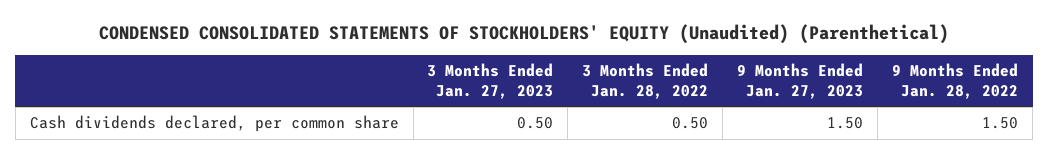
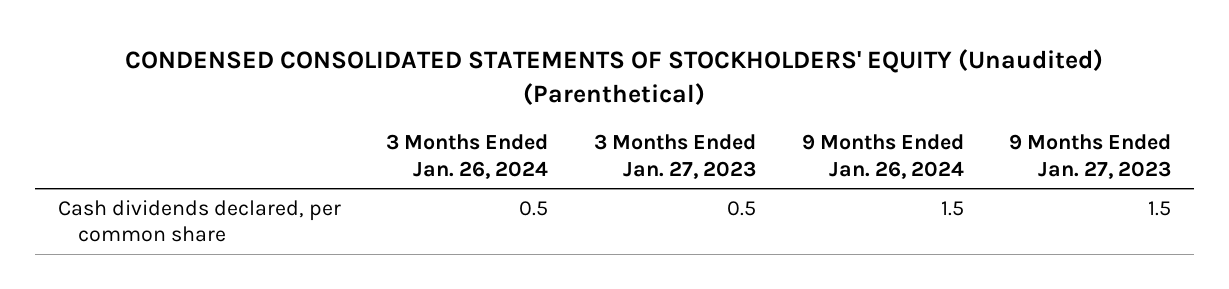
- | 3 Months Ended Jan. 27, 2023 | 3 Months Ended Jan. 28, 2022 | 9 Months Ended Jan. 27, 2023 | 9 Months Ended Jan. 28, 2022
+ | 3 Months Ended Jan. 26, 2024 | 3 Months Ended Jan. 27, 2023 | 9 Months Ended Jan. 26, 2024 | 9 Months Ended Jan. 27, 2023
- Cash dividends declared, per common share | 0.50 | 0.50 | 1.50 | 1.50
+ Cash dividends declared, per common share | 0.5 | 0.5 | 1.5 | 1.5

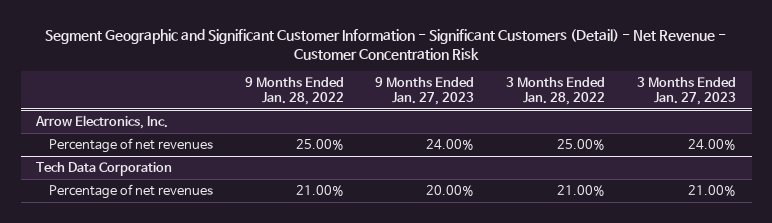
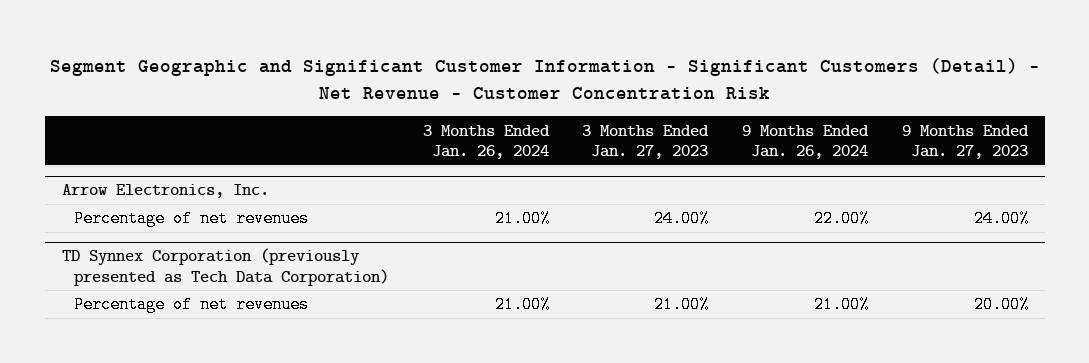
- | 9 Months Ended Jan. 28, 2022 | 9 Months Ended Jan. 27, 2023 | 3 Months Ended Jan. 28, 2022 | 3 Months Ended Jan. 27, 2023
+ | 3 Months Ended Jan. 26, 2024 | 3 Months Ended Jan. 27, 2023 | 9 Months Ended Jan. 26, 2024 | 9 Months Ended Jan. 27, 2023
- Tech Data Corporation
+ TD Synnex Corporation (previously presented as Tech Data Corporation)

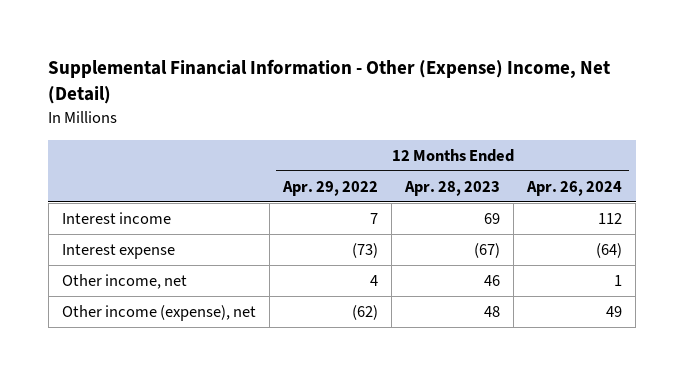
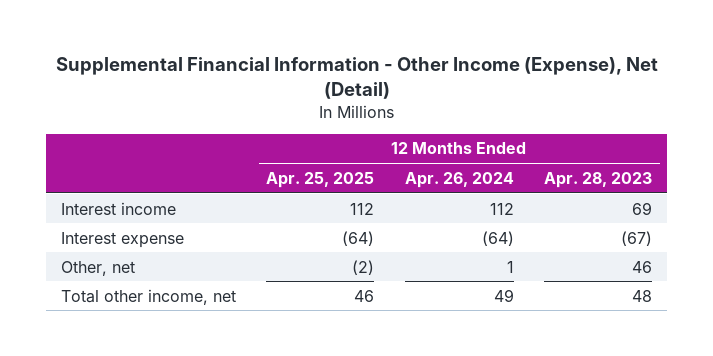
- Supplemental Financial Information - Other (Expense) Income, Net (Detail)
+ Supplemental Financial Information - Other Income (Expense), Net (Detail)
- | 12 Months Ended Apr. 29, 2022 | 12 Months Ended Apr. 28, 2023 | 12 Months Ended Apr. 26, 2024
+ | 12 Months Ended Apr. 25, 2025 | 12 Months Ended Apr. 26, 2024 | 12 Months Ended Apr. 28, 2023
- Other income, net | 4 | 46 | 1
- Other income (expense), net | (62) | 48 | 49
+ Other, net | (2) | 1 | 46
+ Total other income, net | 46 | 49 | 48

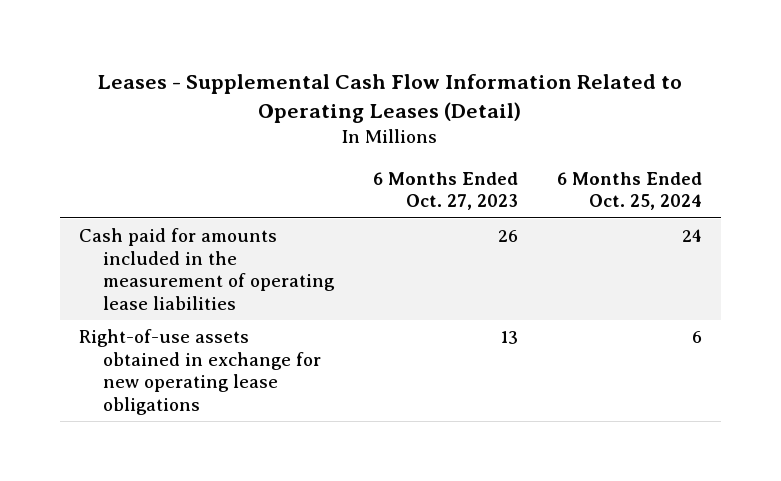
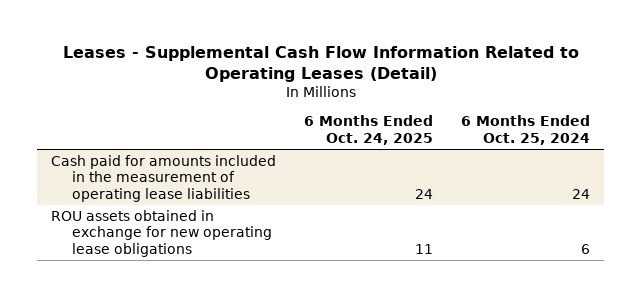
- | 6 Months Ended Oct. 27, 2023 | 6 Months Ended Oct. 25, 2024
+ | 6 Months Ended Oct. 24, 2025 | 6 Months Ended Oct. 25, 2024
- Right-of-use assets obtained in exchange for new operating lease obligations | 13 | 6
+ ROU assets obtained in exchange for new operating lease obligations | 11 | 6

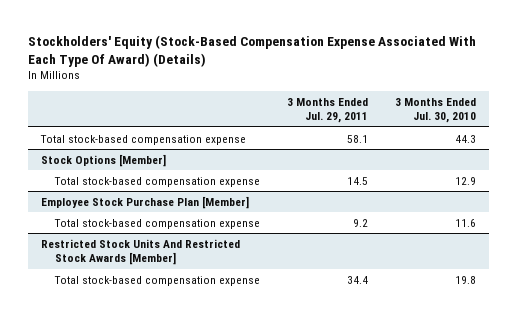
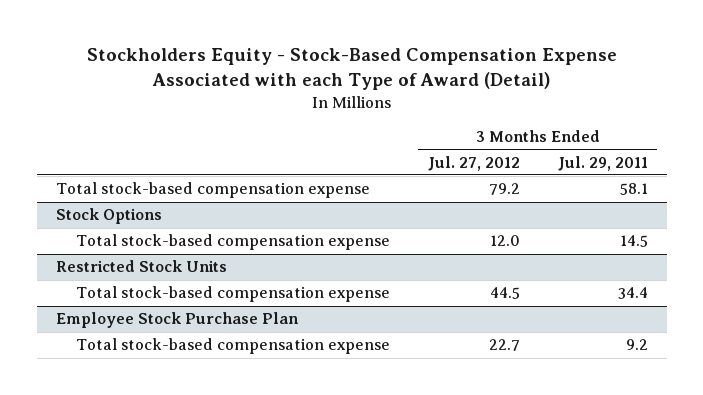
- Stockholders' Equity (Stock-Based Compensation Expense Associated With Each Type Of Award) (Details)
+ Stockholders Equity - Stock-Based Compensation Expense Associated with each Type of Award (Detail)
- | 3 Months Ended Jul. 29, 2011 | 3 Months Ended Jul. 30, 2010
+ | 3 Months Ended Jul. 27, 2012 | 3 Months Ended Jul. 29, 2011
- Stock Options [Member]
+ Stock Options
- Employee Stock Purchase Plan [Member]
- Total stock-based compensation expense | 9.2 | 11.6
- Restricted Stock Units And Restricted Stock Awards [Member]
+ Restricted Stock Units
+ Employee Stock Purchase Plan
+ Total stock-based compensation expense | 22.7 | 9.2

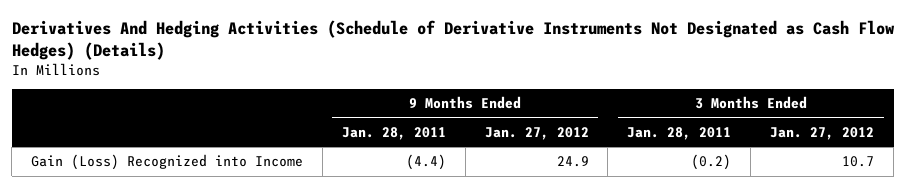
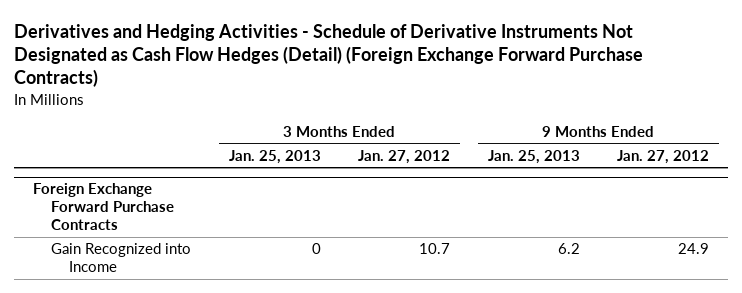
- Derivatives And Hedging Activities (Schedule of Derivative Instruments Not Designated as Cash Flow Hedges) (Details)
+ Derivatives and Hedging Activities - Schedule of Derivative Instruments Not Designated as Cash Flow Hedges (Detail) (Foreign Exchange Forward Purchase Contracts)
- | 9 Months Ended Jan. 28, 2011 | 9 Months Ended Jan. 27, 2012 | 3 Months Ended Jan. 28, 2011 | 3 Months Ended Jan. 27, 2012
+ | 3 Months Ended Jan. 25, 2013 | 3 Months Ended Jan. 27, 2012 | 9 Months Ended Jan. 25, 2013 | 9 Months Ended Jan. 27, 2012
- Gain (Loss) Recognized into Income | (4.4) | 24.9 | (0.2) | 10.7
+ Foreign Exchange Forward Purchase Contracts
+ Gain Recognized into Income | 0 | 10.7 | 6.2 | 24.9

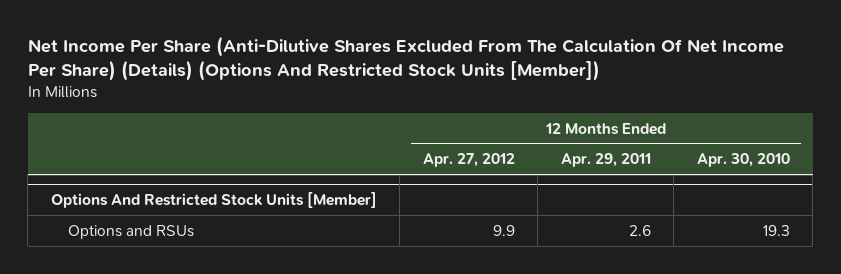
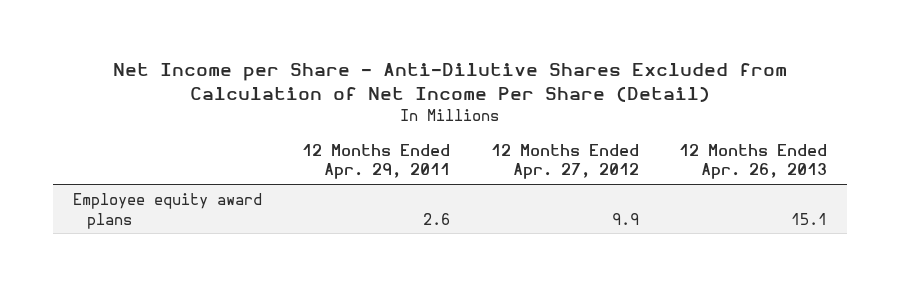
- Net Income Per Share (Anti-Dilutive Shares Excluded From The Calculation Of Net Income Per Share) (Details) (Options And Restricted Stock Units [Member])
+ Net Income per Share - Anti-Dilutive Shares Excluded from Calculation of Net Income Per Share (Detail)
- | 12 Months Ended Apr. 27, 2012 | 12 Months Ended Apr. 29, 2011 | 12 Months Ended Apr. 30, 2010
+ | 12 Months Ended Apr. 29, 2011 | 12 Months Ended Apr. 27, 2012 | 12 Months Ended Apr. 26, 2013
- Options And Restricted Stock Units [Member]
- Options and RSUs | 9.9 | 2.6 | 19.3
+ Employee equity award plans | 2.6 | 9.9 | 15.1

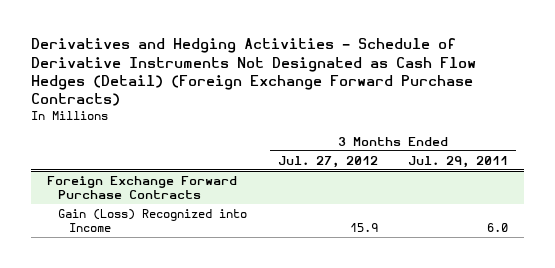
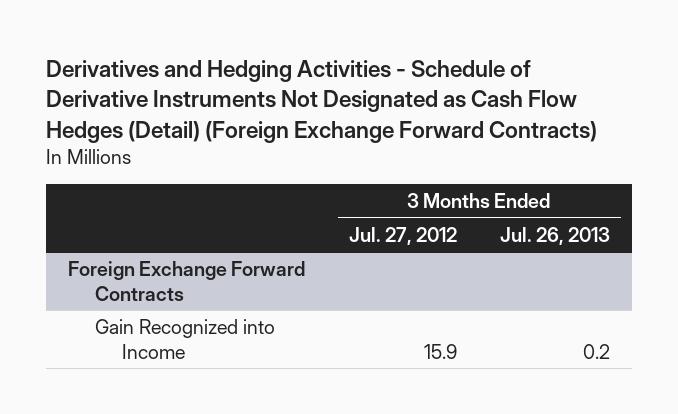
- Derivatives and Hedging Activities - Schedule of Derivative Instruments Not Designated as Cash Flow Hedges (Detail) (Foreign Exchange Forward Purchase Contracts)
+ Derivatives and Hedging Activities - Schedule of Derivative Instruments Not Designated as Cash Flow Hedges (Detail) (Foreign Exchange Forward Contracts)
- | 3 Months Ended Jul. 27, 2012 | 3 Months Ended Jul. 29, 2011
+ | 3 Months Ended Jul. 27, 2012 | 3 Months Ended Jul. 26, 2013
- Foreign Exchange Forward Purchase Contracts
- Gain (Loss) Recognized into Income | 15.9 | 6.0
+ Foreign Exchange Forward Contracts
+ Gain Recognized into Income | 15.9 | 0.2

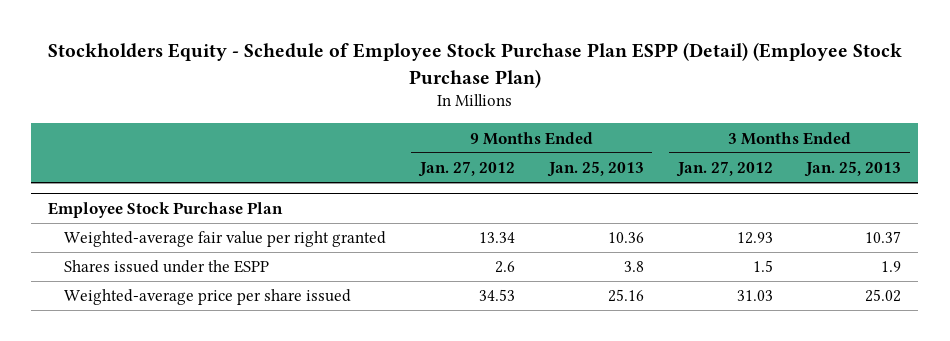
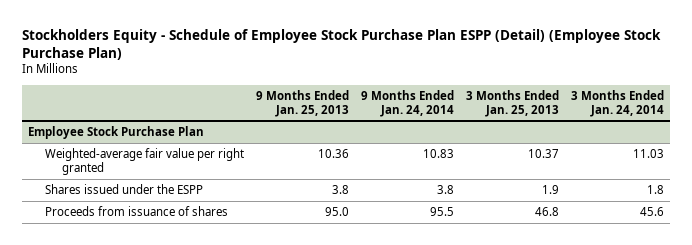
- | 9 Months Ended Jan. 27, 2012 | 9 Months Ended Jan. 25, 2013 | 3 Months Ended Jan. 27, 2012 | 3 Months Ended Jan. 25, 2013
+ | 9 Months Ended Jan. 25, 2013 | 9 Months Ended Jan. 24, 2014 | 3 Months Ended Jan. 25, 2013 | 3 Months Ended Jan. 24, 2014
@ Employee Stock Purchase Plan
- Weighted-average price per share issued | 34.53 | 25.16 | 31.03 | 25.02
+ Proceeds from issuance of shares | 95.0 | 95.5 | 46.8 | 45.6

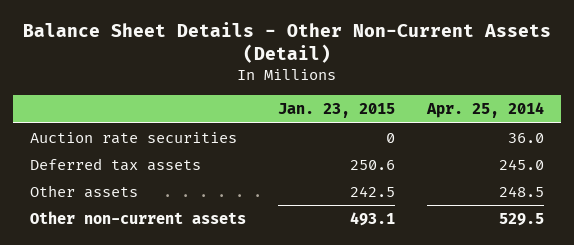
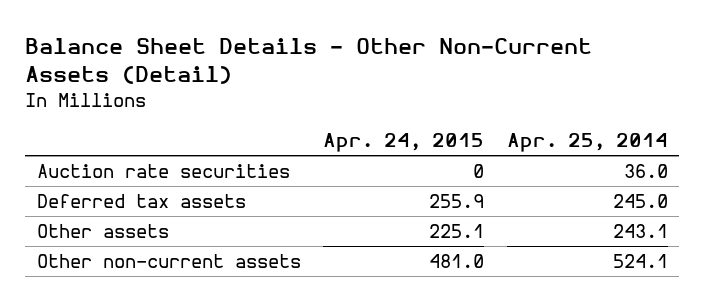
- | Jan. 23, 2015 | Apr. 25, 2014
+ | Apr. 24, 2015 | Apr. 25, 2014
- Other assets | 242.5 | 248.5
- Other non-current assets | 493.1 | 529.5
+ Other assets | 225.1 | 243.1
+ Other non-current assets | 481.0 | 524.1

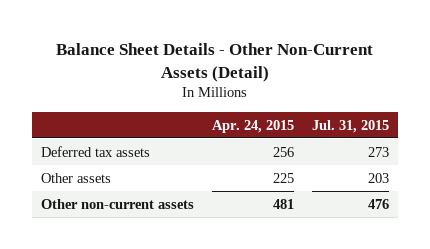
- | Apr. 24, 2015 | Apr. 25, 2014
+ | Apr. 24, 2015 | Jul. 31, 2015
- Auction rate securities | 0 | 36.0
- Deferred tax assets | 255.9 | 245.0
- Other assets | 225.1 | 243.1
- Other non-current assets | 481.0 | 524.1
+ Deferred tax assets | 256 | 273
+ Other assets | 225 | 203
+ Other non-current assets | 481 | 476

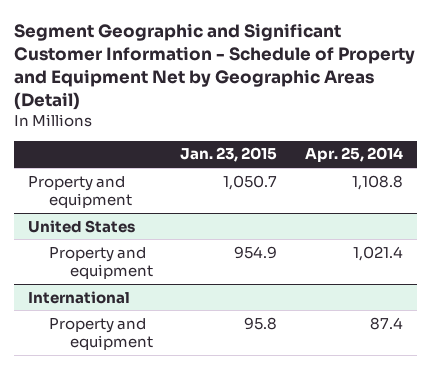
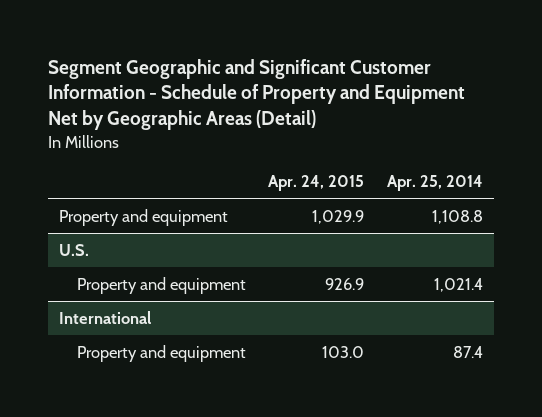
- | Jan. 23, 2015 | Apr. 25, 2014
+ | Apr. 24, 2015 | Apr. 25, 2014
- United States
+ U.S.

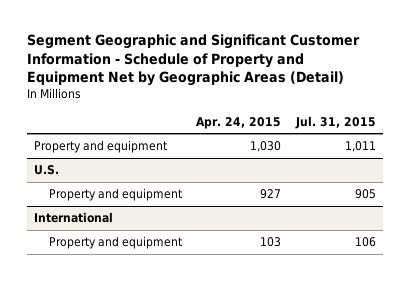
- | Apr. 24, 2015 | Apr. 25, 2014
+ | Apr. 24, 2015 | Jul. 31, 2015
- Property and equipment | 1,029.9 | 1,108.8
+ Property and equipment | 1,030 | 1,011
@ U.S.
- Property and equipment | 926.9 | 1,021.4
+ Property and equipment | 927 | 905
@ International
- Property and equipment | 103.0 | 87.4
+ Property and equipment | 103 | 106

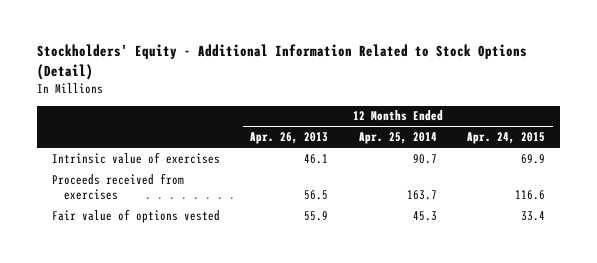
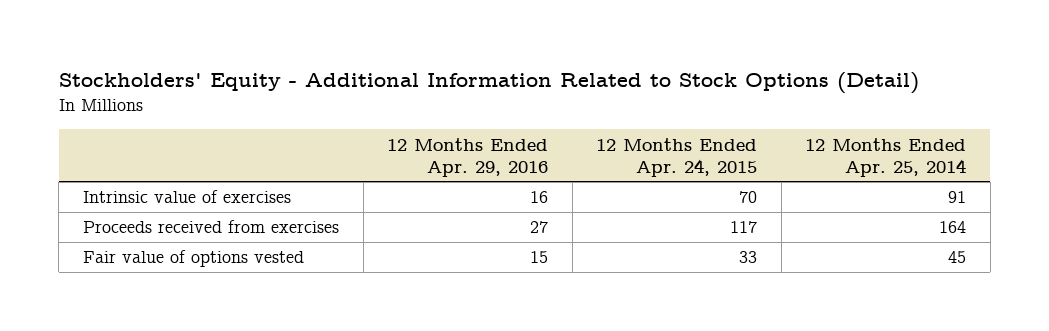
- | 12 Months Ended Apr. 26, 2013 | 12 Months Ended Apr. 25, 2014 | 12 Months Ended Apr. 24, 2015
+ | 12 Months Ended Apr. 29, 2016 | 12 Months Ended Apr. 24, 2015 | 12 Months Ended Apr. 25, 2014
- Intrinsic value of exercises | 46.1 | 90.7 | 69.9
- Proceeds received from exercises | 56.5 | 163.7 | 116.6
- Fair value of options vested | 55.9 | 45.3 | 33.4
+ Intrinsic value of exercises | 16 | 70 | 91
+ Proceeds received from exercises | 27 | 117 | 164
+ Fair value of options vested | 15 | 33 | 45

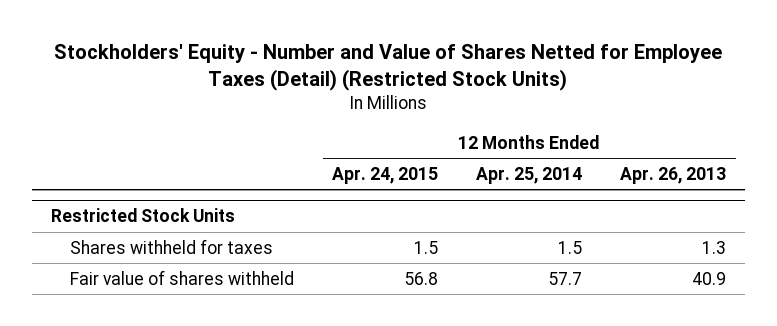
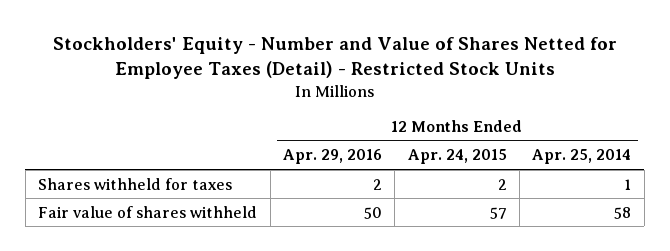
- Stockholders' Equity - Number and Value of Shares Netted for Employee Taxes (Detail) (Restricted Stock Units)
+ Stockholders' Equity - Number and Value of Shares Netted for Employee Taxes (Detail) - Restricted Stock Units
- | 12 Months Ended Apr. 24, 2015 | 12 Months Ended Apr. 25, 2014 | 12 Months Ended Apr. 26, 2013
+ | 12 Months Ended Apr. 29, 2016 | 12 Months Ended Apr. 24, 2015 | 12 Months Ended Apr. 25, 2014
- Restricted Stock Units
- Shares withheld for taxes | 1.5 | 1.5 | 1.3
- Fair value of shares withheld | 56.8 | 57.7 | 40.9
+ Shares withheld for taxes | 2 | 2 | 1
+ Fair value of shares withheld | 50 | 57 | 58

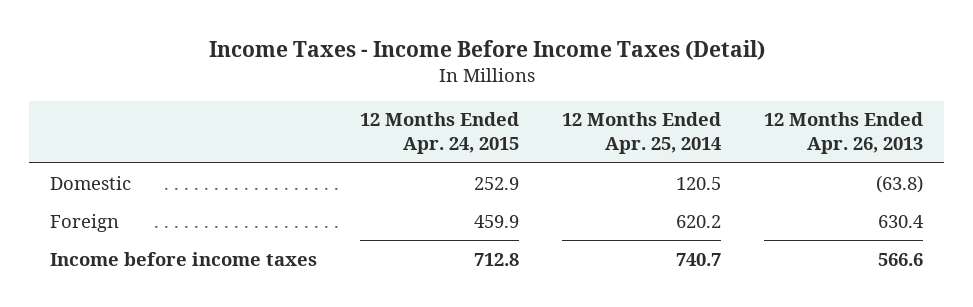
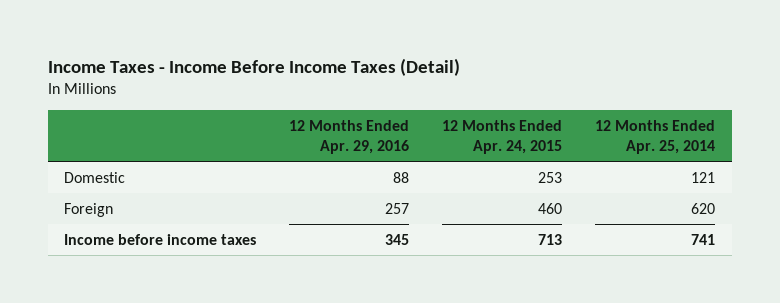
- | 12 Months Ended Apr. 24, 2015 | 12 Months Ended Apr. 25, 2014 | 12 Months Ended Apr. 26, 2013
+ | 12 Months Ended Apr. 29, 2016 | 12 Months Ended Apr. 24, 2015 | 12 Months Ended Apr. 25, 2014
- Domestic | 252.9 | 120.5 | (63.8)
- Foreign | 459.9 | 620.2 | 630.4
- Income before income taxes | 712.8 | 740.7 | 566.6
+ Domestic | 88 | 253 | 121
+ Foreign | 257 | 460 | 620
+ Income before income taxes | 345 | 713 | 741

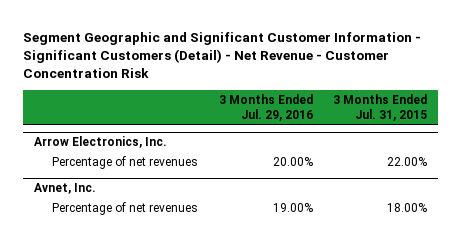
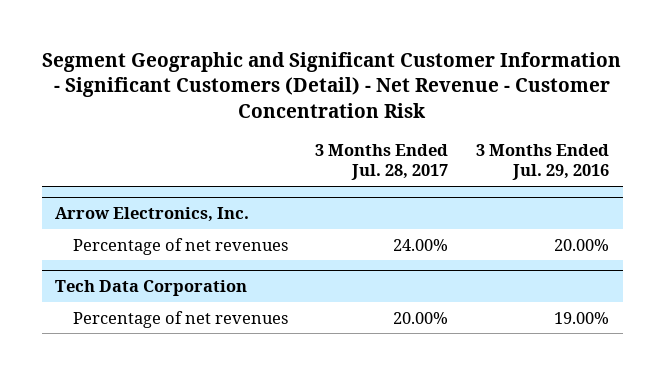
- | 3 Months Ended Jul. 29, 2016 | 3 Months Ended Jul. 31, 2015
+ | 3 Months Ended Jul. 28, 2017 | 3 Months Ended Jul. 29, 2016
- Avnet, Inc.
+ Tech Data Corporation

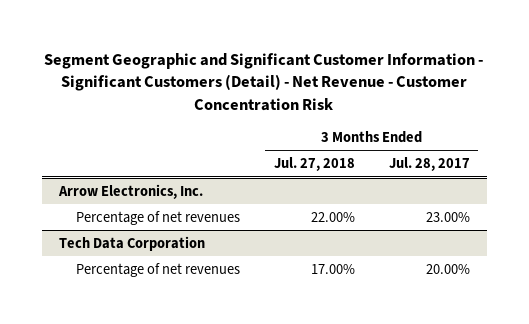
- | 3 Months Ended Jul. 28, 2017 | 3 Months Ended Jul. 29, 2016
+ | 3 Months Ended Jul. 27, 2018 | 3 Months Ended Jul. 28, 2017
@ Arrow Electronics, Inc.
- Percentage of net revenues | 24.00% | 20.00%
+ Percentage of net revenues | 22.00% | 23.00%

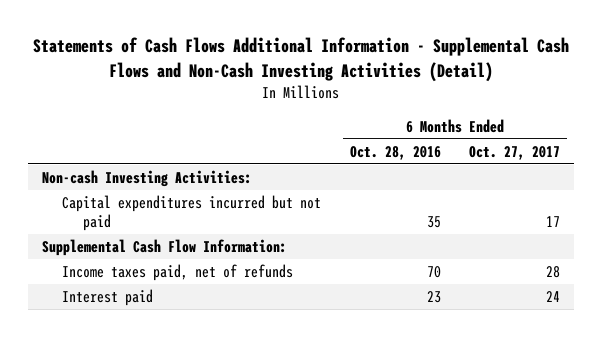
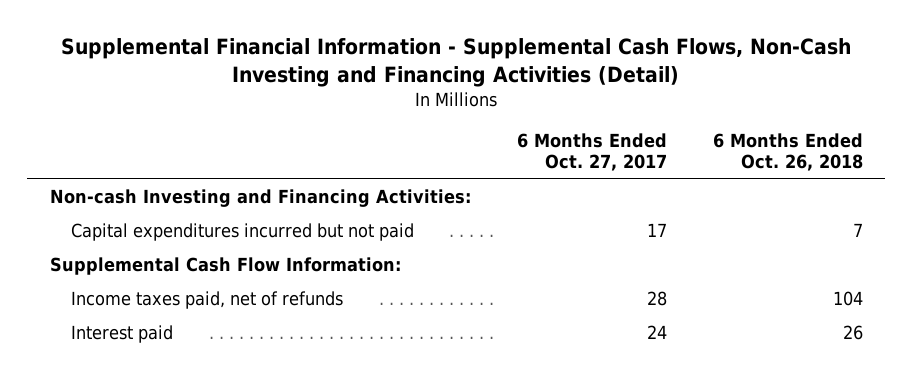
- Statements of Cash Flows Additional Information - Supplemental Cash Flows and Non-Cash Investing Activities (Detail)
+ Supplemental Financial Information - Supplemental Cash Flows, Non-Cash Investing and Financing Activities (Detail)
- | 6 Months Ended Oct. 28, 2016 | 6 Months Ended Oct. 27, 2017
+ | 6 Months Ended Oct. 27, 2017 | 6 Months Ended Oct. 26, 2018
- Non-cash Investing Activities:
+ Non-cash Investing and Financing Activities:

